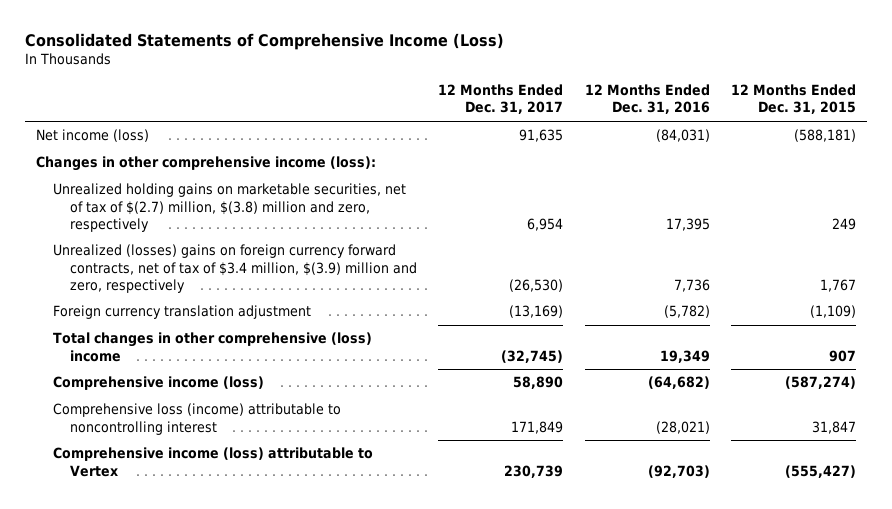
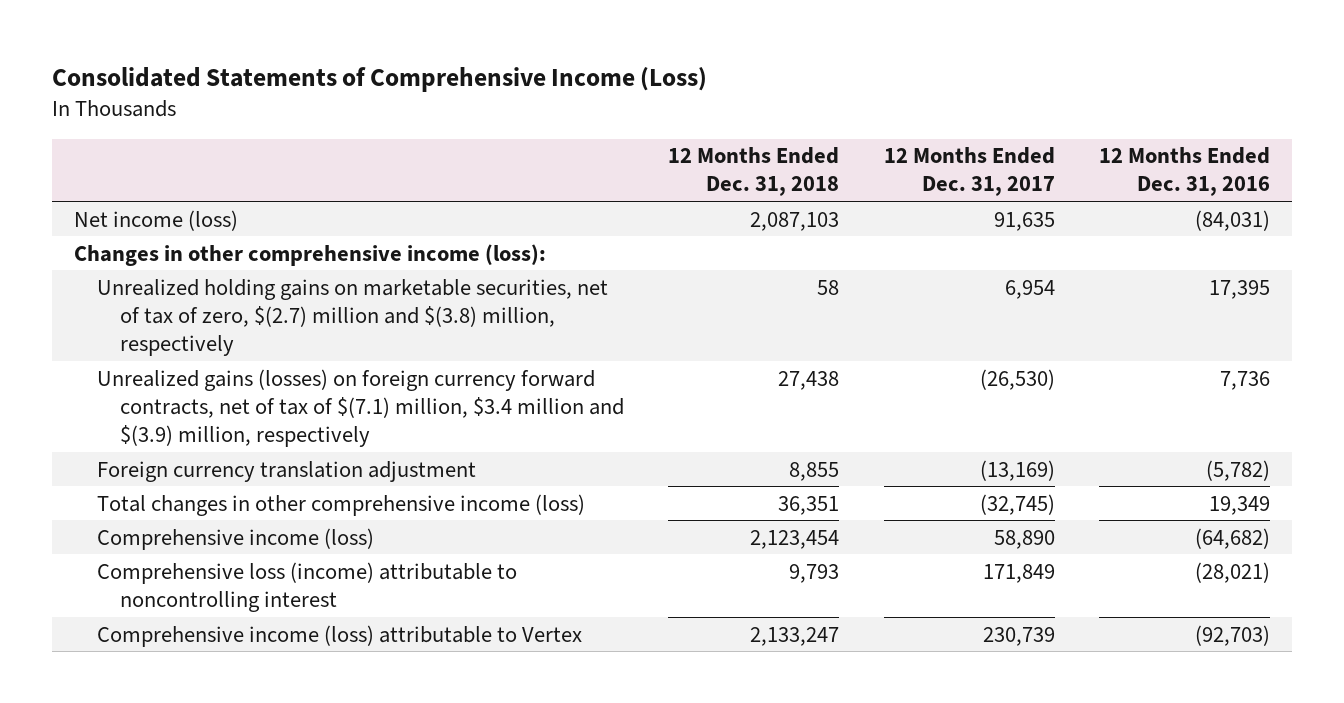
- | 12 Months Ended Dec. 31, 2017 | 12 Months Ended Dec. 31, 2016 | 12 Months Ended Dec. 31, 2015
+ | 12 Months Ended Dec. 31, 2018 | 12 Months Ended Dec. 31, 2017 | 12 Months Ended Dec. 31, 2016
- Unrealized holding gains on marketable securities, net of tax of $(2.7) million, $(3.8) million and zero, respectively | 6,954 | 17,395 | 249
- Unrealized (losses) gains on foreign currency forward contracts, net of tax of $3.4 million, $(3.9) million and zero, respectively | (26,530) | 7,736 | 1,767
+ Unrealized holding gains on marketable securities, net of tax of zero, $(2.7) million and $(3.8) million, respectively | 58 | 6,954 | 17,395
+ Unrealized gains (losses) on foreign currency forward contracts, net of tax of $(7.1) million, $3.4 million and $(3.9) million, respectively | 27,438 | (26,530) | 7,736
- Total changes in other comprehensive (loss) income | (32,745) | 19,349 | 907
+ Total changes in other comprehensive income (loss) | 36,351 | (32,745) | 19,349

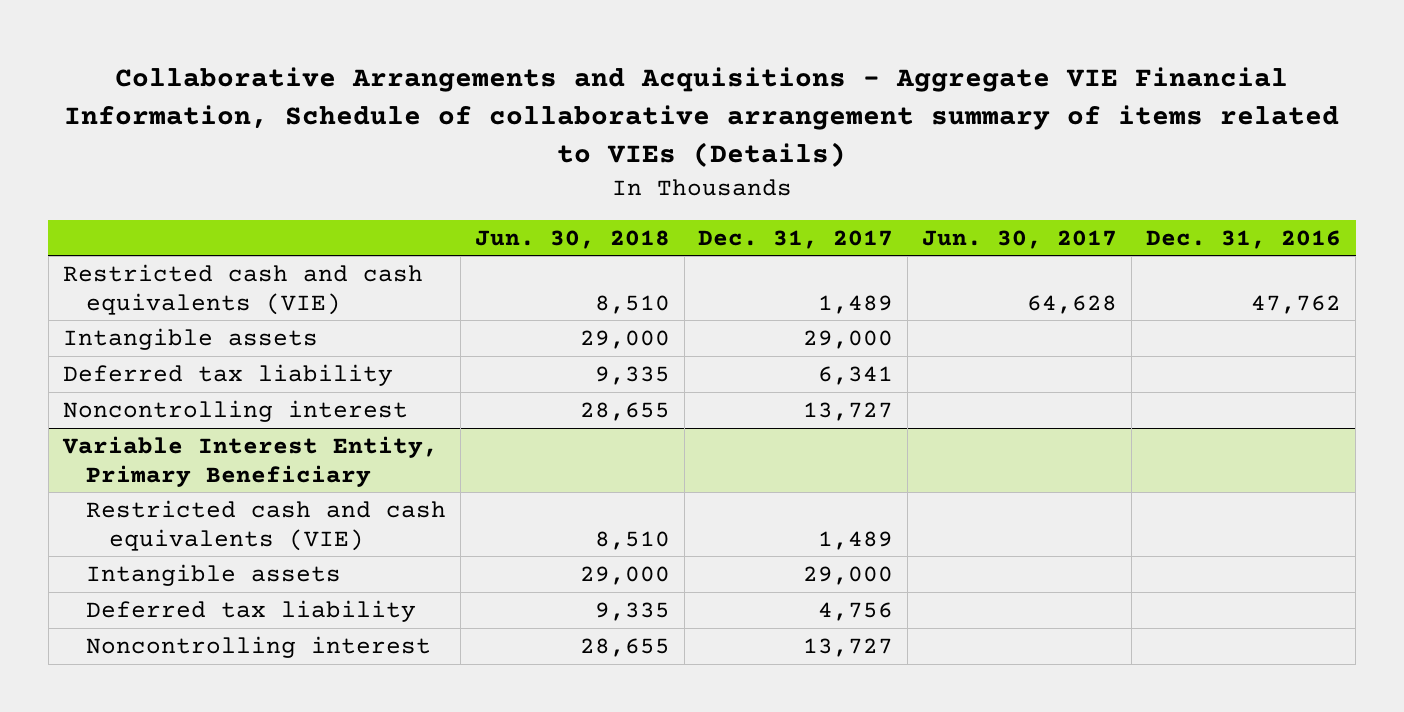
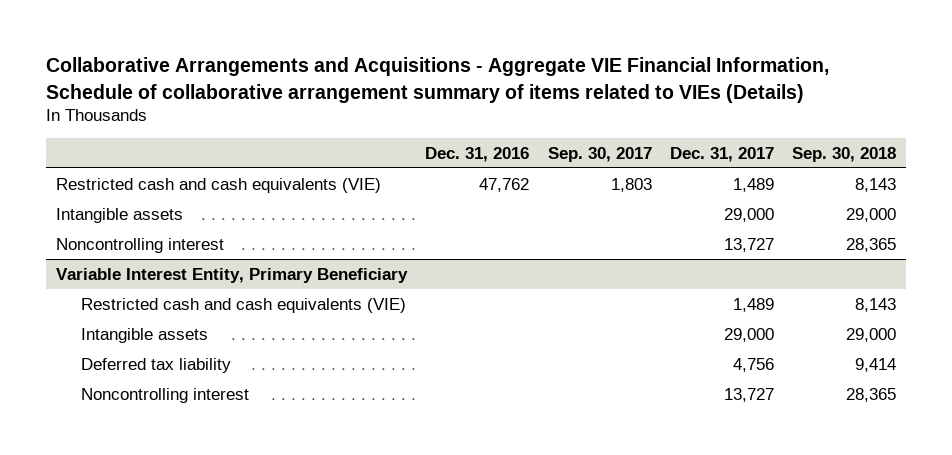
- | Jun. 30, 2018 | Dec. 31, 2017 | Jun. 30, 2017 | Dec. 31, 2016
+ | Dec. 31, 2016 | Sep. 30, 2017 | Dec. 31, 2017 | Sep. 30, 2018
- Deferred tax liability | 9,335 | 6,341 | |

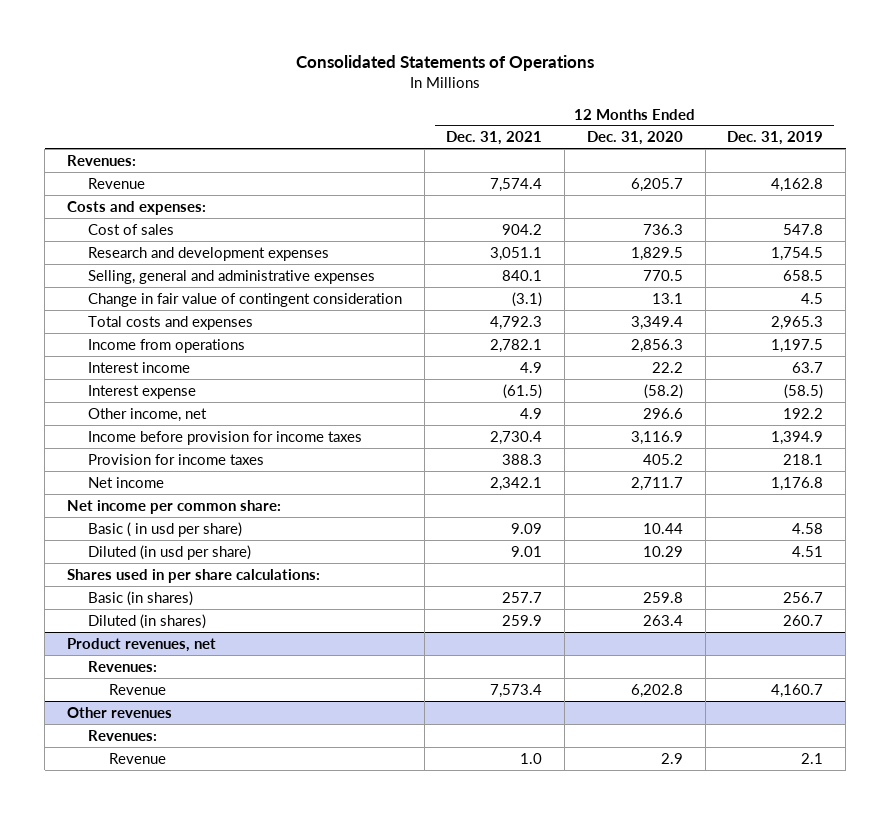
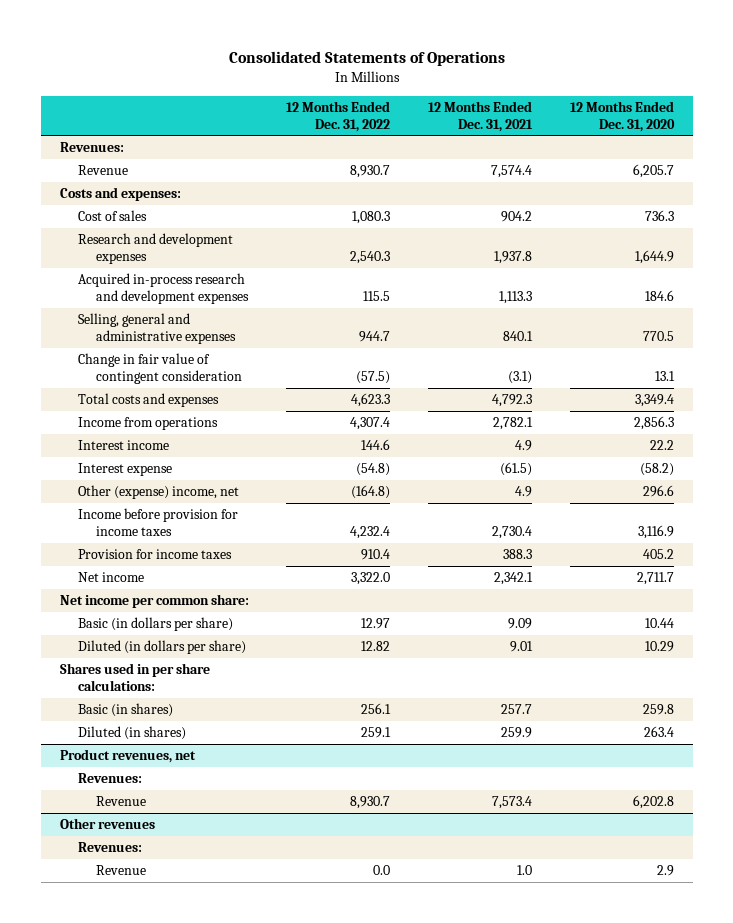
- | 12 Months Ended Dec. 31, 2021 | 12 Months Ended Dec. 31, 2020 | 12 Months Ended Dec. 31, 2019
+ | 12 Months Ended Dec. 31, 2022 | 12 Months Ended Dec. 31, 2021 | 12 Months Ended Dec. 31, 2020
- Research and development expenses | 3,051.1 | 1,829.5 | 1,754.5
+ Research and development expenses | 2,540.3 | 1,937.8 | 1,644.9
+ Acquired in-process research and development expenses | 115.5 | 1,113.3 | 184.6
- Other income, net | 4.9 | 296.6 | 192.2
+ Other (expense) income, net | (164.8) | 4.9 | 296.6
- Basic ( in usd per share) | 9.09 | 10.44 | 4.58
- Diluted (in usd per share) | 9.01 | 10.29 | 4.51
+ Basic (in dollars per share) | 12.97 | 9.09 | 10.44
+ Diluted (in dollars per share) | 12.82 | 9.01 | 10.29

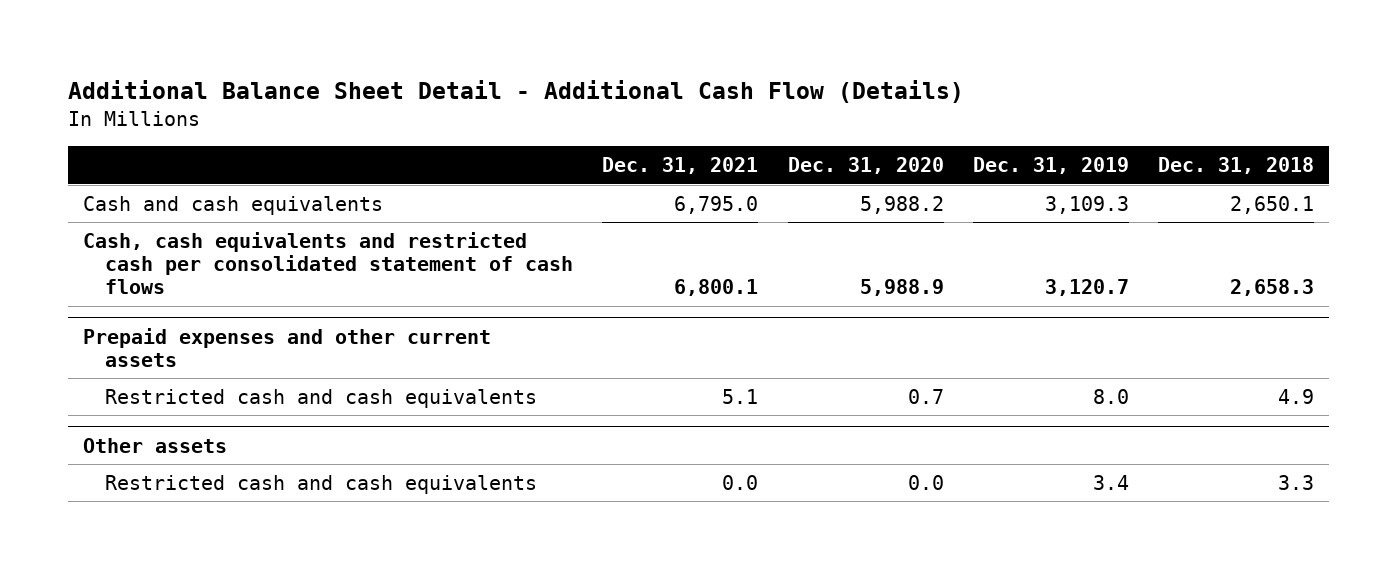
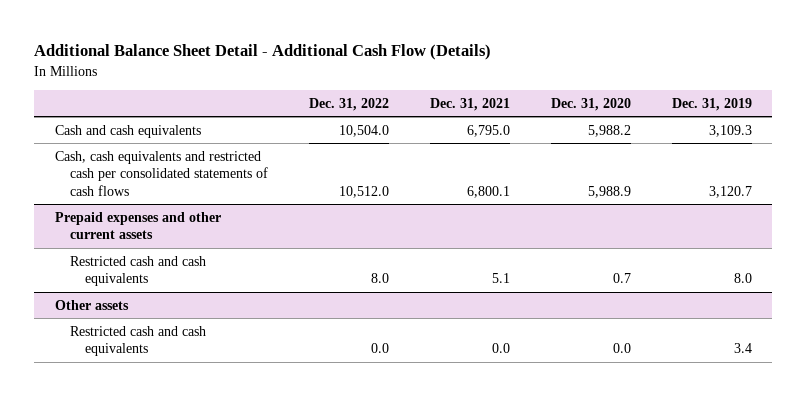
- | Dec. 31, 2021 | Dec. 31, 2020 | Dec. 31, 2019 | Dec. 31, 2018
+ | Dec. 31, 2022 | Dec. 31, 2021 | Dec. 31, 2020 | Dec. 31, 2019
- Cash, cash equivalents and restricted cash per consolidated statement of cash flows | 6,800.1 | 5,988.9 | 3,120.7 | 2,658.3
+ Cash, cash equivalents and restricted cash per consolidated statements of cash flows | 10,512.0 | 6,800.1 | 5,988.9 | 3,120.7

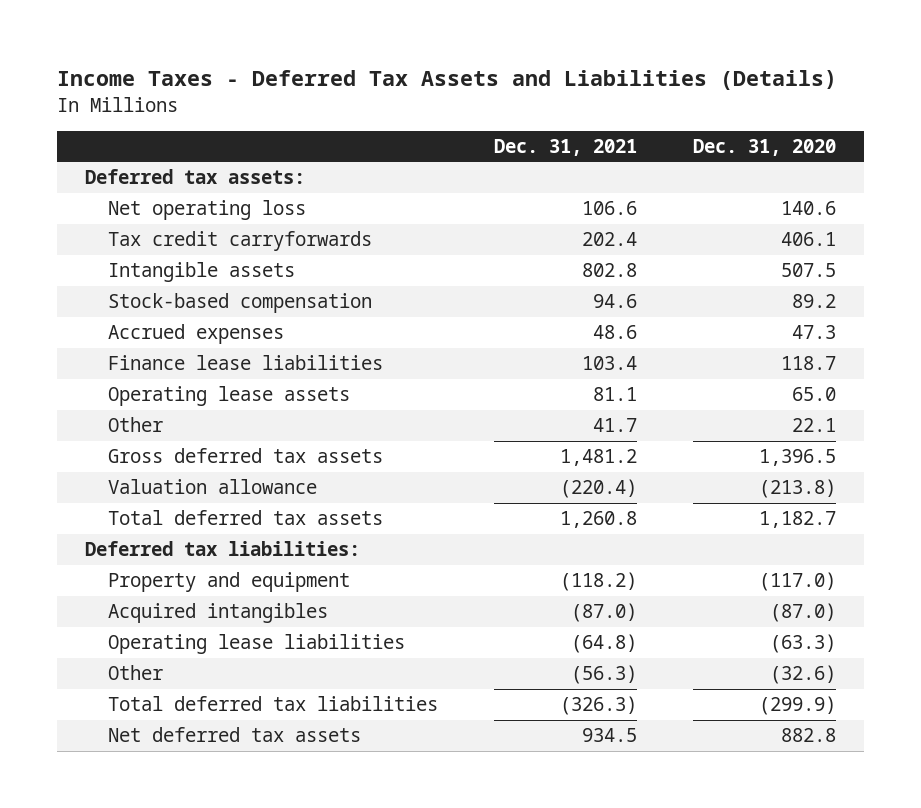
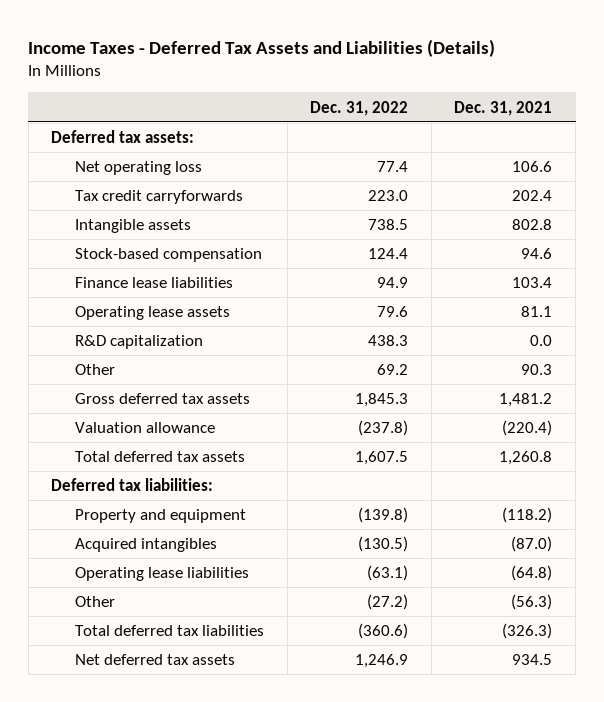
- | Dec. 31, 2021 | Dec. 31, 2020
+ | Dec. 31, 2022 | Dec. 31, 2021
- Accrued expenses | 48.6 | 47.3
- Other | 41.7 | 22.1
+ R&D capitalization | 438.3 | 0.0
+ Other | 69.2 | 90.3

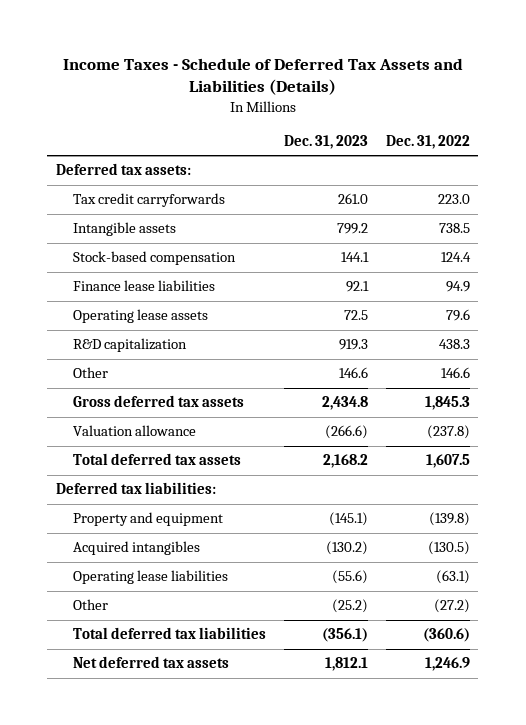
- Income Taxes - Deferred Tax Assets and Liabilities (Details)
+ Income Taxes - Schedule of Deferred Tax Assets and Liabilities (Details)
- | Dec. 31, 2022 | Dec. 31, 2021
+ | Dec. 31, 2023 | Dec. 31, 2022
- Net operating loss | 77.4 | 106.6
- Other | 69.2 | 90.3
+ Other | 146.6 | 146.6

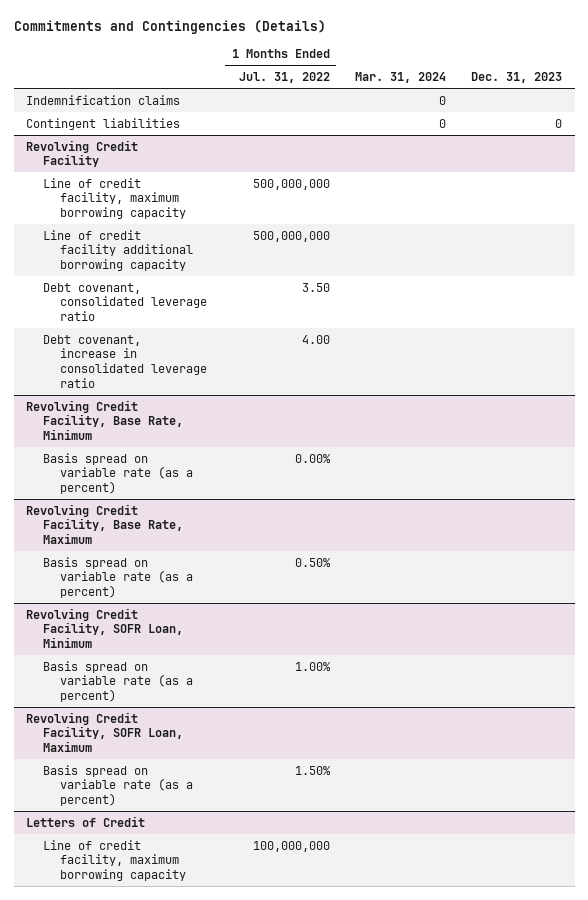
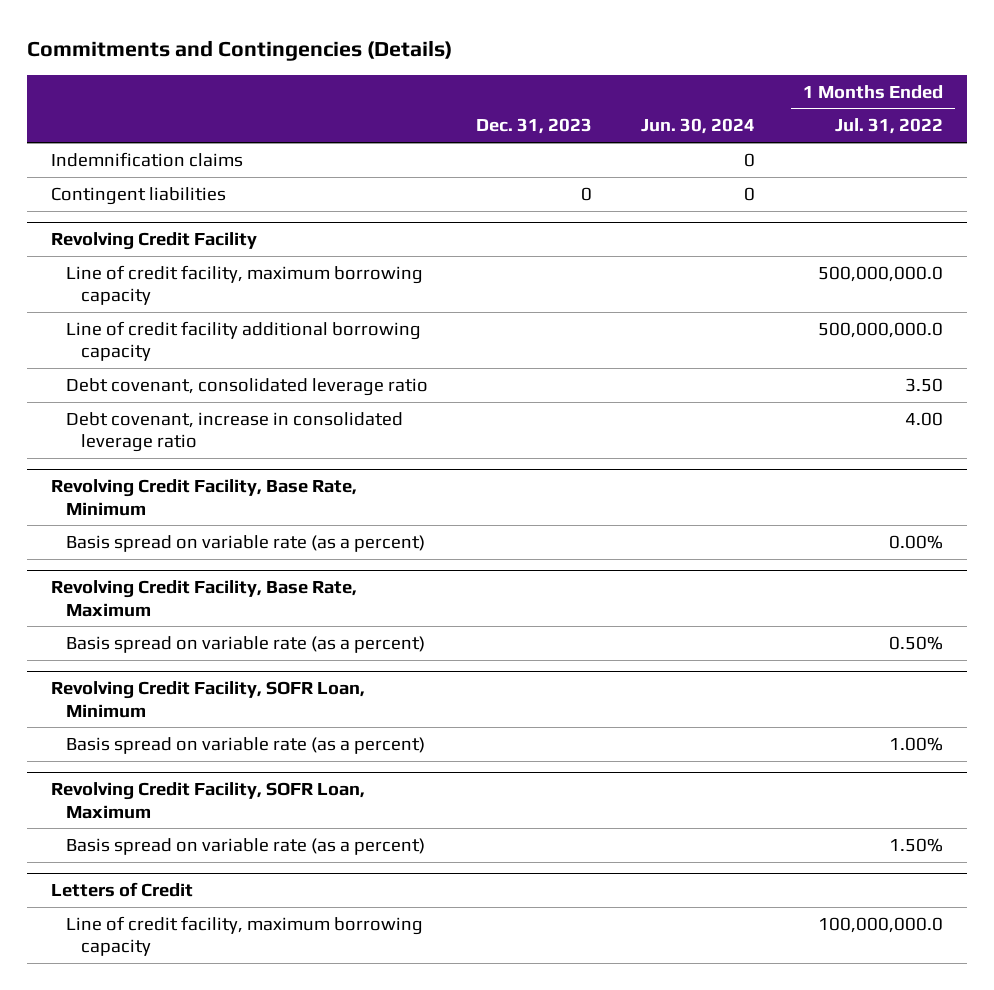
- | 1 Months Ended Jul. 31, 2022 | Mar. 31, 2024 | Dec. 31, 2023
+ | Dec. 31, 2023 | Jun. 30, 2024 | 1 Months Ended Jul. 31, 2022
@ Revolving Credit Facility
- Line of credit facility, maximum borrowing capacity | 500,000,000 | |
- Line of credit facility additional borrowing capacity | 500,000,000 | |
+ Line of credit facility, maximum borrowing capacity | | | 500,000,000.0
+ Line of credit facility additional borrowing capacity | | | 500,000,000.0
@ Letters of Credit
- Line of credit facility, maximum borrowing capacity | 100,000,000 | |
+ Line of credit facility, maximum borrowing capacity | | | 100,000,000.0

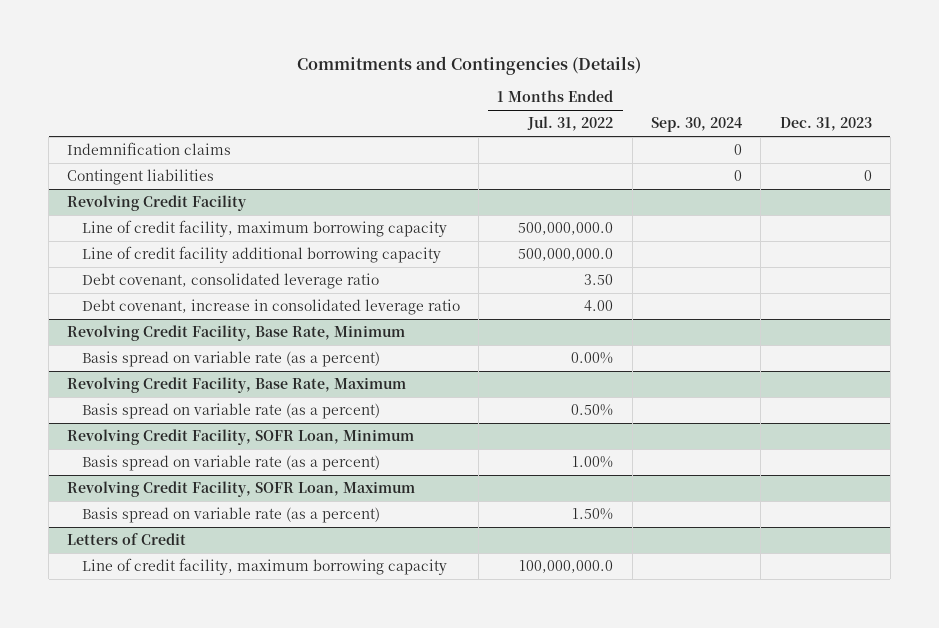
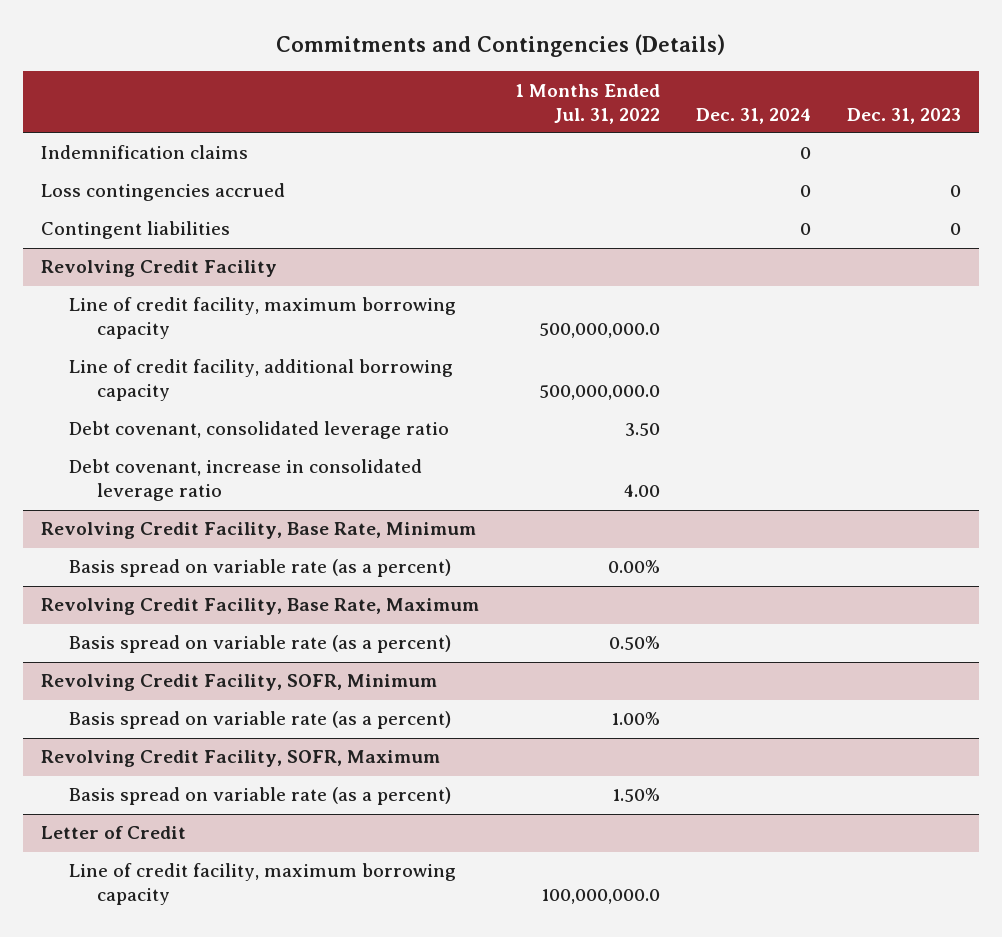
- | 1 Months Ended Jul. 31, 2022 | Sep. 30, 2024 | Dec. 31, 2023
+ | 1 Months Ended Jul. 31, 2022 | Dec. 31, 2024 | Dec. 31, 2023
+ Loss contingencies accrued | | 0 | 0
@ Revolving Credit Facility
- Line of credit facility additional borrowing capacity | 500,000,000.0 | |
+ Line of credit facility, additional borrowing capacity | 500,000,000.0 | |
- Revolving Credit Facility, SOFR Loan, Minimum
+ Revolving Credit Facility, SOFR, Minimum
- Revolving Credit Facility, SOFR Loan, Maximum
+ Revolving Credit Facility, SOFR, Maximum
- Letters of Credit
+ Letter of Credit

